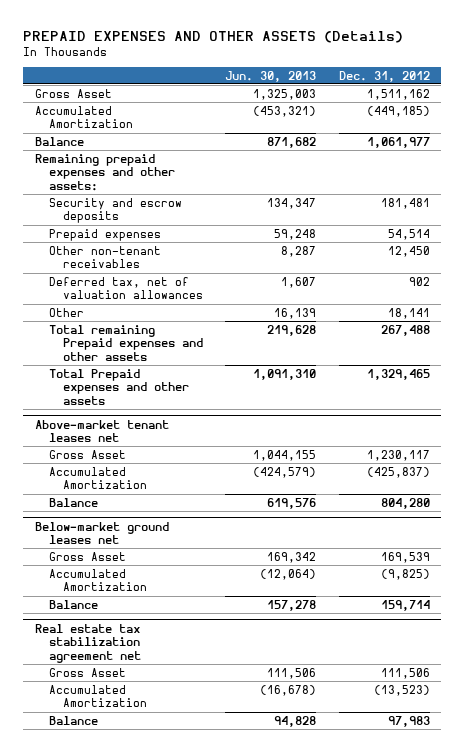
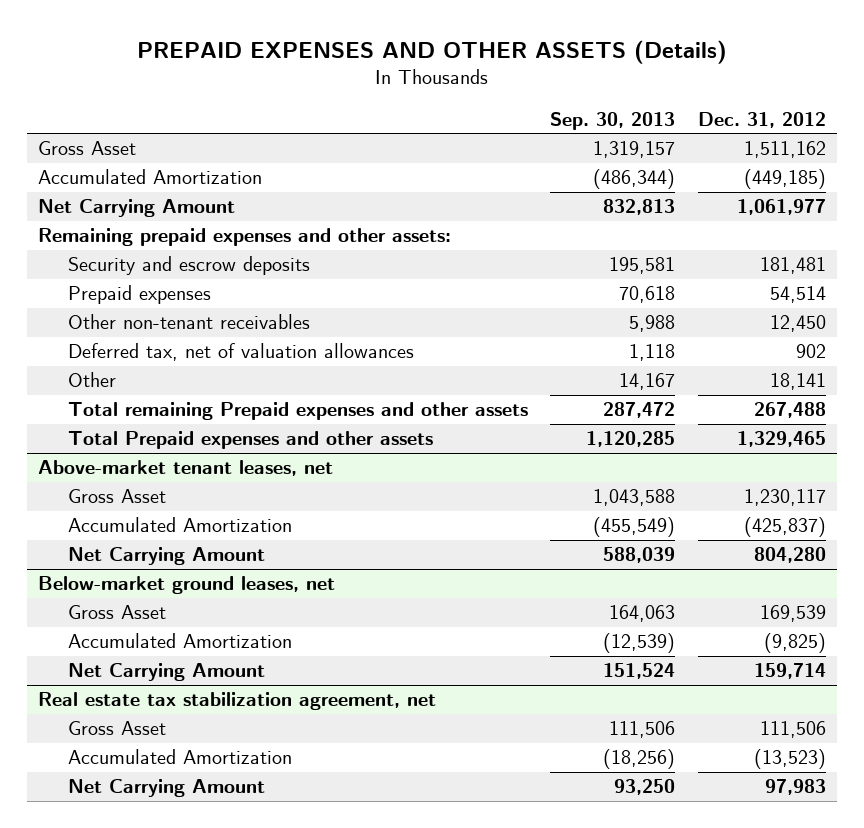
- | Jun. 30, 2013 | Dec. 31, 2012
+ | Sep. 30, 2013 | Dec. 31, 2012
- Balance | 871,682 | 1,061,977
+ Net Carrying Amount | 832,813 | 1,061,977
- Above-market tenant leases net
+ Above-market tenant leases, net
- Balance | 619,576 | 804,280
- Below-market ground leases net
+ Net Carrying Amount | 588,039 | 804,280
+ Below-market ground leases, net
- Balance | 157,278 | 159,714
- Real estate tax stabilization agreement net
+ Net Carrying Amount | 151,524 | 159,714
+ Real estate tax stabilization agreement, net
- Balance | 94,828 | 97,983
+ Net Carrying Amount | 93,250 | 97,983

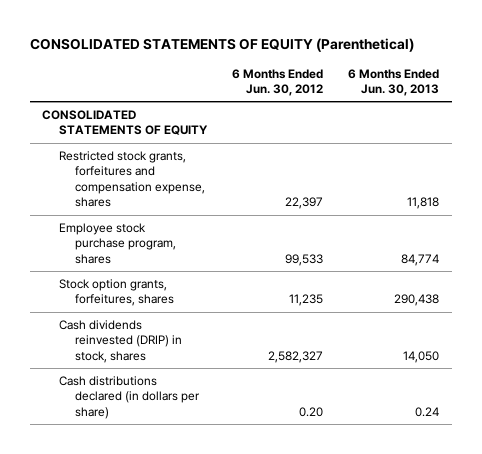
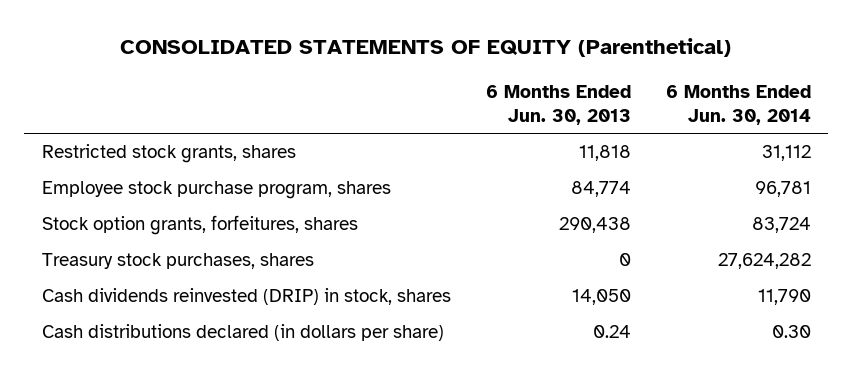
- | 6 Months Ended Jun. 30, 2012 | 6 Months Ended Jun. 30, 2013
+ | 6 Months Ended Jun. 30, 2013 | 6 Months Ended Jun. 30, 2014
- CONSOLIDATED STATEMENTS OF EQUITY
- Restricted stock grants, forfeitures and compensation expense, shares | 22,397 | 11,818
+ Restricted stock grants, shares | 11,818 | 31,112
+ Treasury stock purchases, shares | 0 | 27,624,282

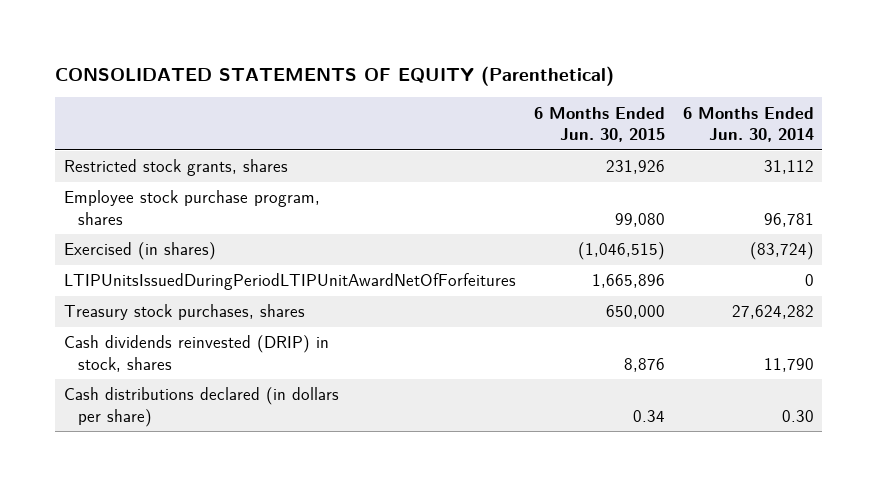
- | 6 Months Ended Jun. 30, 2013 | 6 Months Ended Jun. 30, 2014
+ | 6 Months Ended Jun. 30, 2015 | 6 Months Ended Jun. 30, 2014
- Stock option grants, forfeitures, shares | 290,438 | 83,724
+ Exercised (in shares) | (1,046,515) | (83,724)
+ LTIPUnitsIssuedDuringPeriodLTIPUnitAwardNetOfForfeitures | 1,665,896 | 0

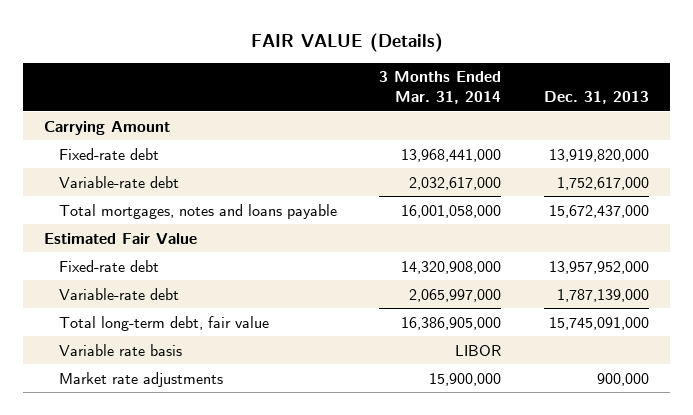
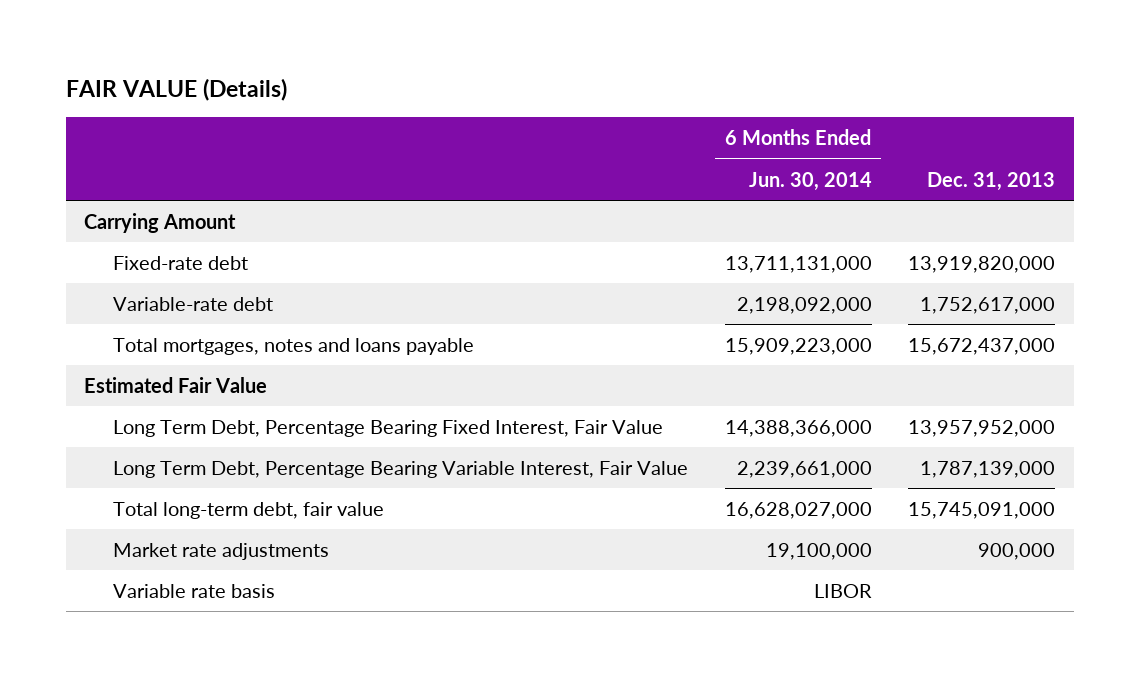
- | 3 Months Ended Mar. 31, 2014 | Dec. 31, 2013
+ | 6 Months Ended Jun. 30, 2014 | Dec. 31, 2013
- Fixed-rate debt | 14,320,908,000 | 13,957,952,000
- Variable-rate debt | 2,065,997,000 | 1,787,139,000
+ Long Term Debt, Percentage Bearing Fixed Interest, Fair Value | 14,388,366,000 | 13,957,952,000
+ Long Term Debt, Percentage Bearing Variable Interest, Fair Value | 2,239,661,000 | 1,787,139,000
moved down: Variable rate basis | LIBOR |

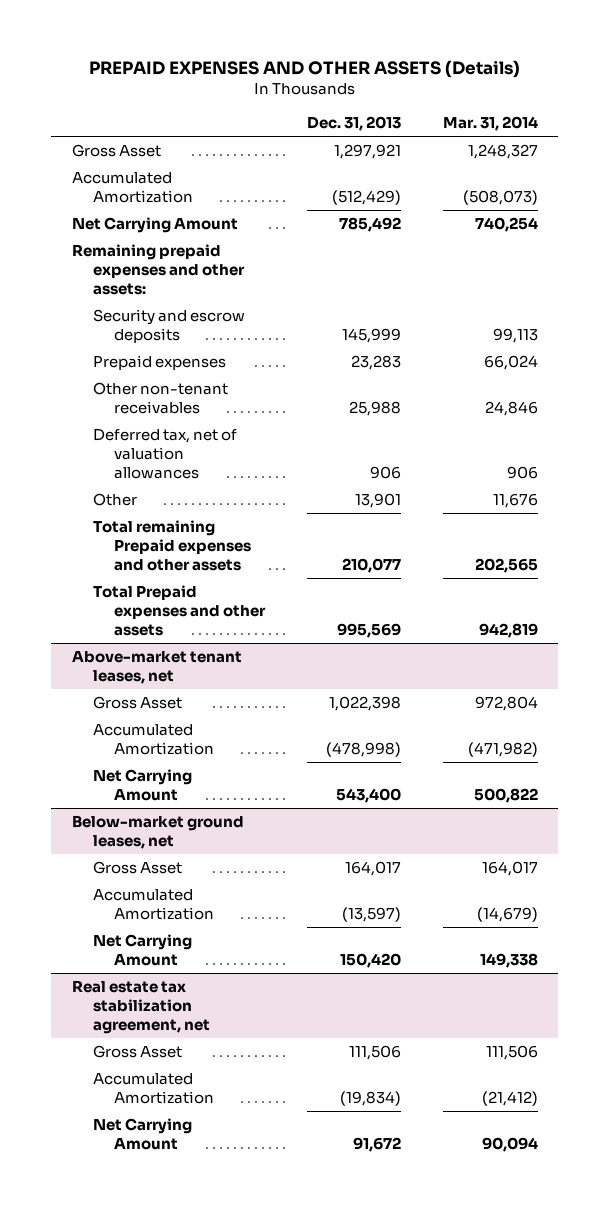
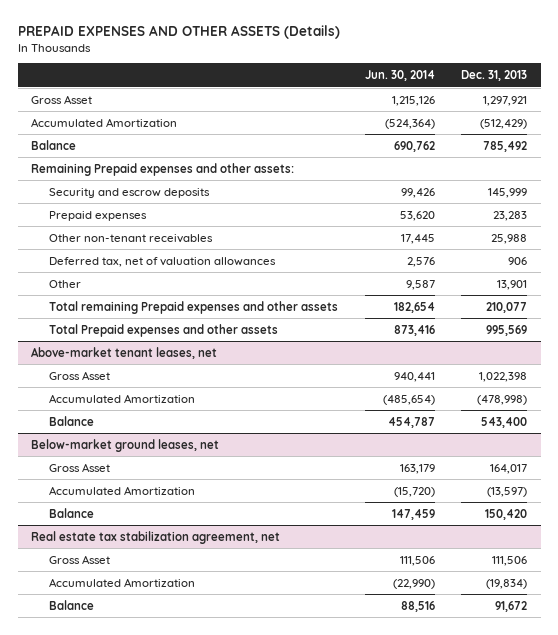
- | Dec. 31, 2013 | Mar. 31, 2014
+ | Jun. 30, 2014 | Dec. 31, 2013
- Net Carrying Amount | 785,492 | 740,254
- Remaining prepaid expenses and other assets:
+ Balance | 690,762 | 785,492
+ Remaining Prepaid expenses and other assets:
@ Above-market tenant leases, net
- Net Carrying Amount | 543,400 | 500,822
+ Balance | 454,787 | 543,400
@ Below-market ground leases, net
- Net Carrying Amount | 150,420 | 149,338
+ Balance | 147,459 | 150,420
@ Real estate tax stabilization agreement, net
- Net Carrying Amount | 91,672 | 90,094
+ Balance | 88,516 | 91,672

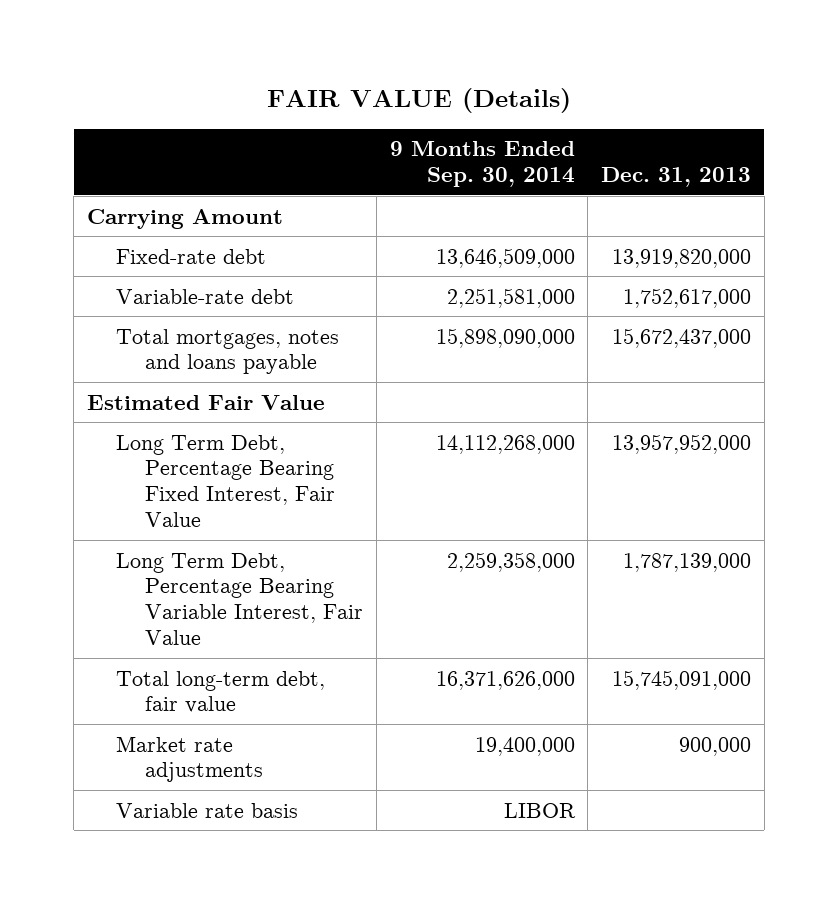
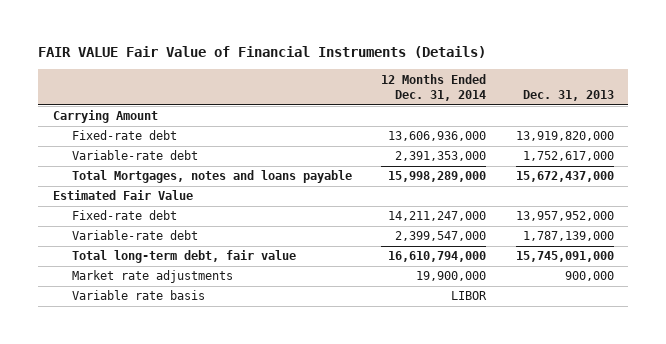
- FAIR VALUE (Details)
+ FAIR VALUE Fair Value of Financial Instruments (Details)
- | 9 Months Ended Sep. 30, 2014 | Dec. 31, 2013
+ | 12 Months Ended Dec. 31, 2014 | Dec. 31, 2013
- Total mortgages, notes and loans payable | 15,898,090,000 | 15,672,437,000
+ Total Mortgages, notes and loans payable | 15,998,289,000 | 15,672,437,000
- Long Term Debt, Percentage Bearing Fixed Interest, Fair Value | 14,112,268,000 | 13,957,952,000
- Long Term Debt, Percentage Bearing Variable Interest, Fair Value | 2,259,358,000 | 1,787,139,000
+ Fixed-rate debt | 14,211,247,000 | 13,957,952,000
+ Variable-rate debt | 2,399,547,000 | 1,787,139,000

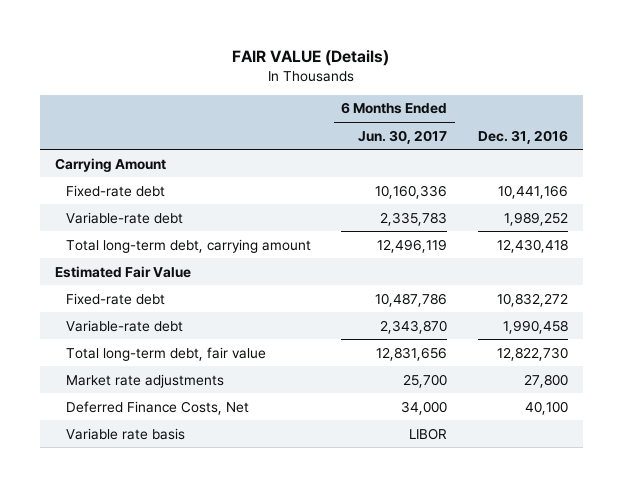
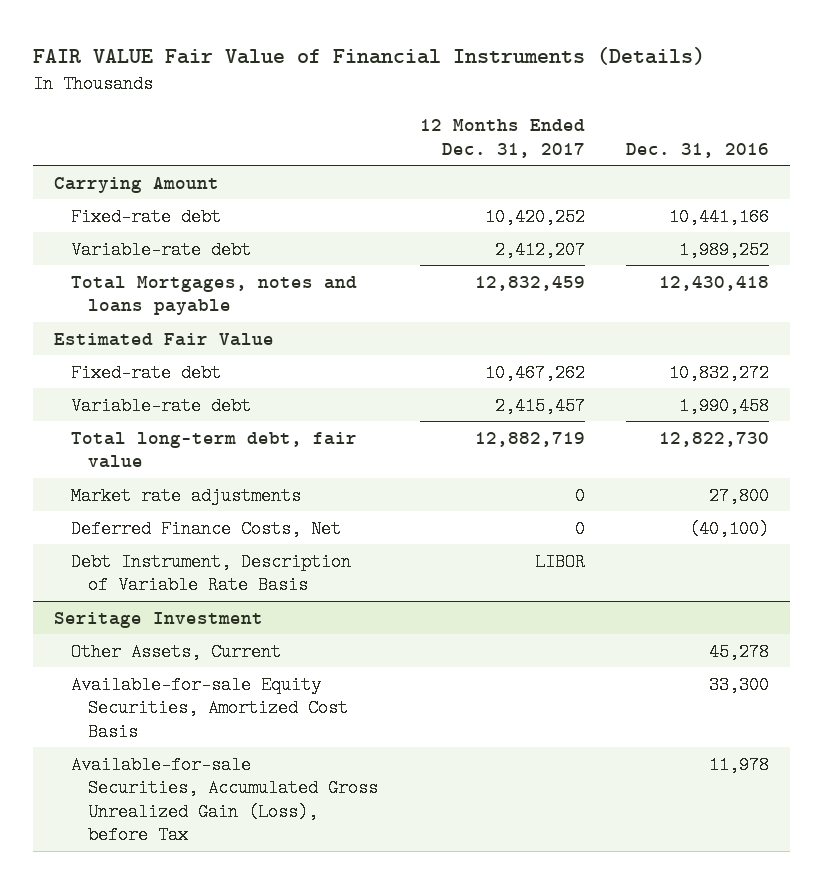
- FAIR VALUE (Details)
+ FAIR VALUE Fair Value of Financial Instruments (Details)
- | 6 Months Ended Jun. 30, 2017 | Dec. 31, 2016
+ | 12 Months Ended Dec. 31, 2017 | Dec. 31, 2016
- Total long-term debt, carrying amount | 12,496,119 | 12,430,418
+ Total Mortgages, notes and loans payable | 12,832,459 | 12,430,418
- Deferred Finance Costs, Net | 34,000 | 40,100
- Variable rate basis | LIBOR |
+ Deferred Finance Costs, Net | 0 | (40,100)
+ Debt Instrument, Description of Variable Rate Basis | LIBOR |
+ Seritage Investment
+ Other Assets, Current | | 45,278
+ Available-for-sale Equity Securities, Amortized Cost Basis | | 33,300
+ Available-for-sale Securities, Accumulated Gross Unrealized Gain (Loss), before Tax | | 11,978

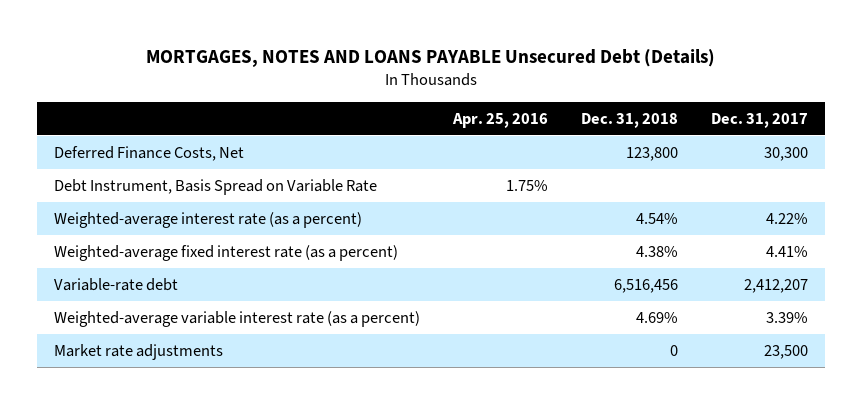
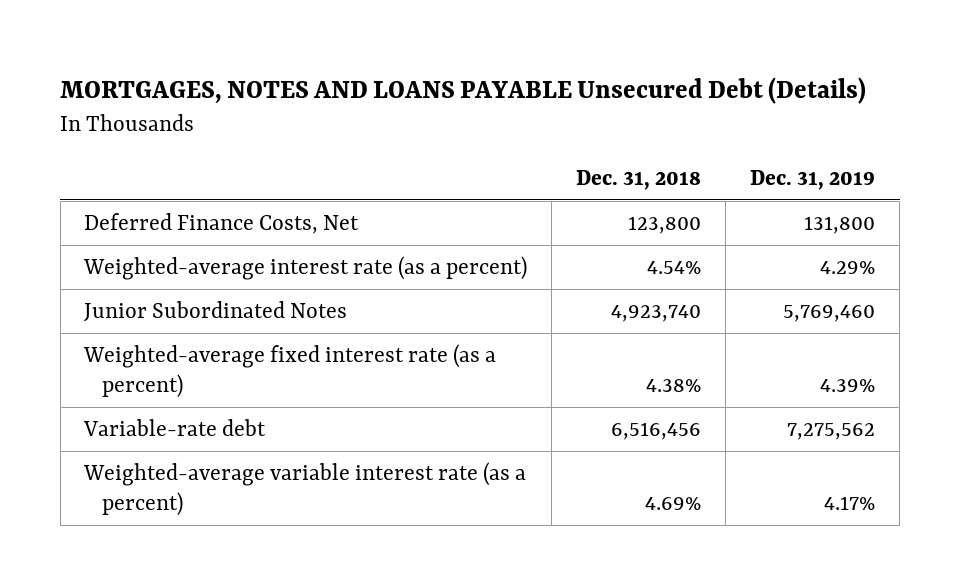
- | Apr. 25, 2016 | Dec. 31, 2018 | Dec. 31, 2017
+ | Dec. 31, 2018 | Dec. 31, 2019
- Debt Instrument, Basis Spread on Variable Rate | 1.75% | |
+ Junior Subordinated Notes | 4,923,740 | 5,769,460
- Market rate adjustments | | 0 | 23,500

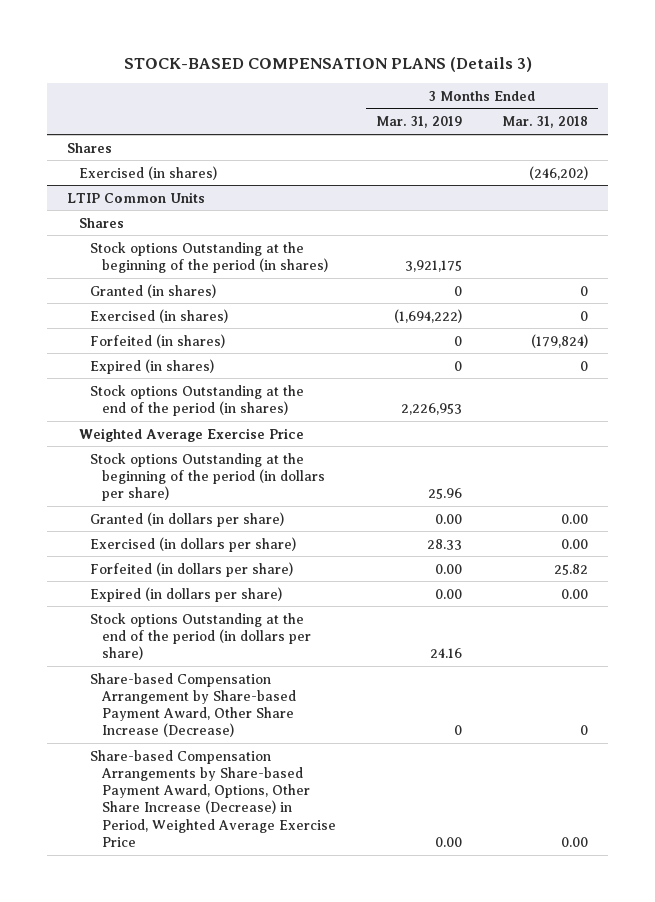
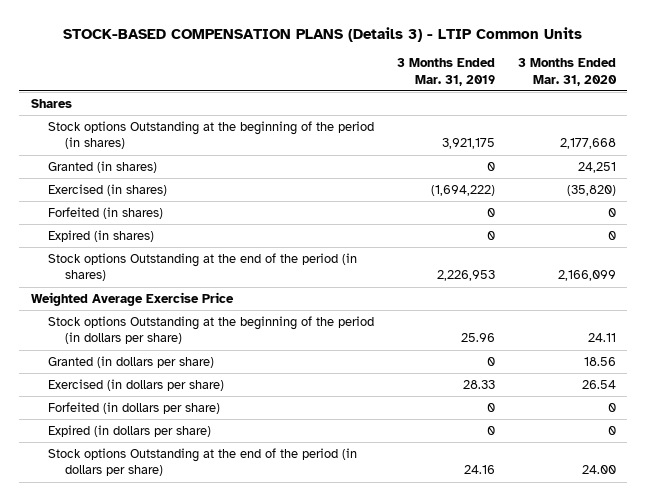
- STOCK-BASED COMPENSATION PLANS (Details 3)
+ STOCK-BASED COMPENSATION PLANS (Details 3) - LTIP Common Units
- | 3 Months Ended Mar. 31, 2019 | 3 Months Ended Mar. 31, 2018
+ | 3 Months Ended Mar. 31, 2019 | 3 Months Ended Mar. 31, 2020
- Exercised (in shares) | | (246,202)
- LTIP Common Units
- Shares
- Granted (in dollars per share) | 0.00 | 0.00
+ Granted (in dollars per share) | 0 | 18.56
- Forfeited (in dollars per share) | 0.00 | 25.82
- Expired (in dollars per share) | 0.00 | 0.00
+ Forfeited (in dollars per share) | 0 | 0
+ Expired (in dollars per share) | 0 | 0
- Share-based Compensation Arrangement by Share-based Payment Award, Other Share Increase (Decrease) | 0 | 0
- Share-based Compensation Arrangements by Share-based Payment Award, Options, Other Share Increase (Decrease) in Period, Weighted Average Exercise Price | 0.00 | 0.00

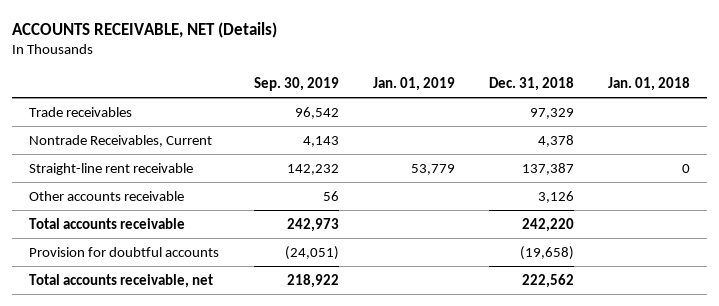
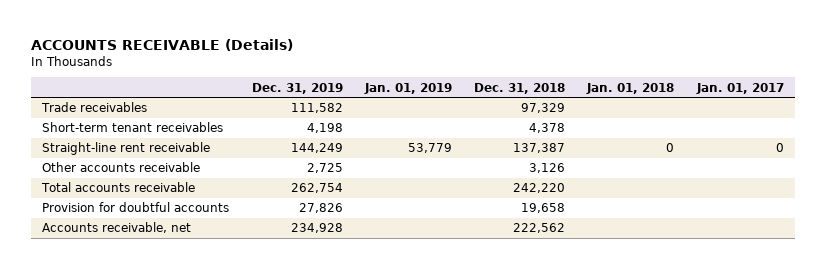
- ACCOUNTS RECEIVABLE, NET (Details)
+ ACCOUNTS RECEIVABLE (Details)
- | Sep. 30, 2019 | Jan. 01, 2019 | Dec. 31, 2018 | Jan. 01, 2018
+ | Dec. 31, 2019 | Jan. 01, 2019 | Dec. 31, 2018 | Jan. 01, 2018 | Jan. 01, 2017
- Nontrade Receivables, Current | 4,143 | | 4,378 |
+ Short-term tenant receivables | 4,198 | | 4,378 | |
- Provision for doubtful accounts | (24,051) | | (19,658) |
- Total accounts receivable, net | 218,922 | | 222,562 |
+ Provision for doubtful accounts | 27,826 | | 19,658 | |
+ Accounts receivable, net | 234,928 | | 222,562 | |

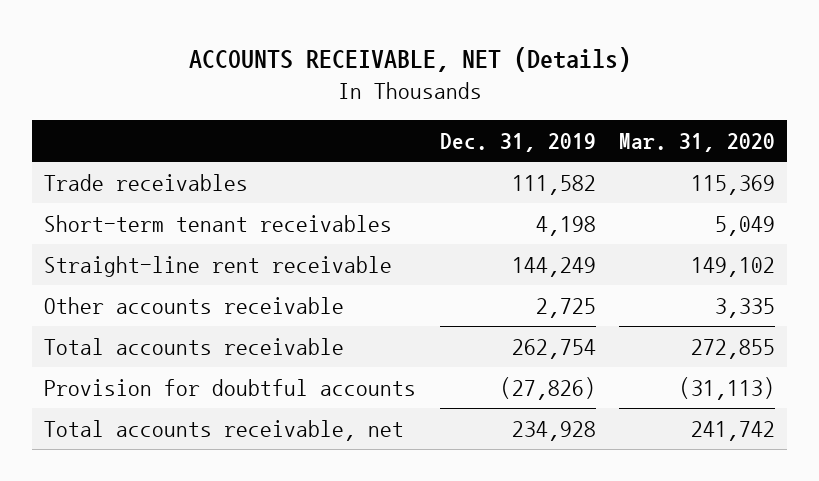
- ACCOUNTS RECEIVABLE (Details)
+ ACCOUNTS RECEIVABLE, NET (Details)
- | Dec. 31, 2019 | Jan. 01, 2019 | Dec. 31, 2018 | Jan. 01, 2018 | Jan. 01, 2017
+ | Dec. 31, 2019 | Mar. 31, 2020
- Provision for doubtful accounts | 27,826 | | 19,658 | |
- Accounts receivable, net | 234,928 | | 222,562 | |
+ Provision for doubtful accounts | (27,826) | (31,113)
+ Total accounts receivable, net | 234,928 | 241,742

